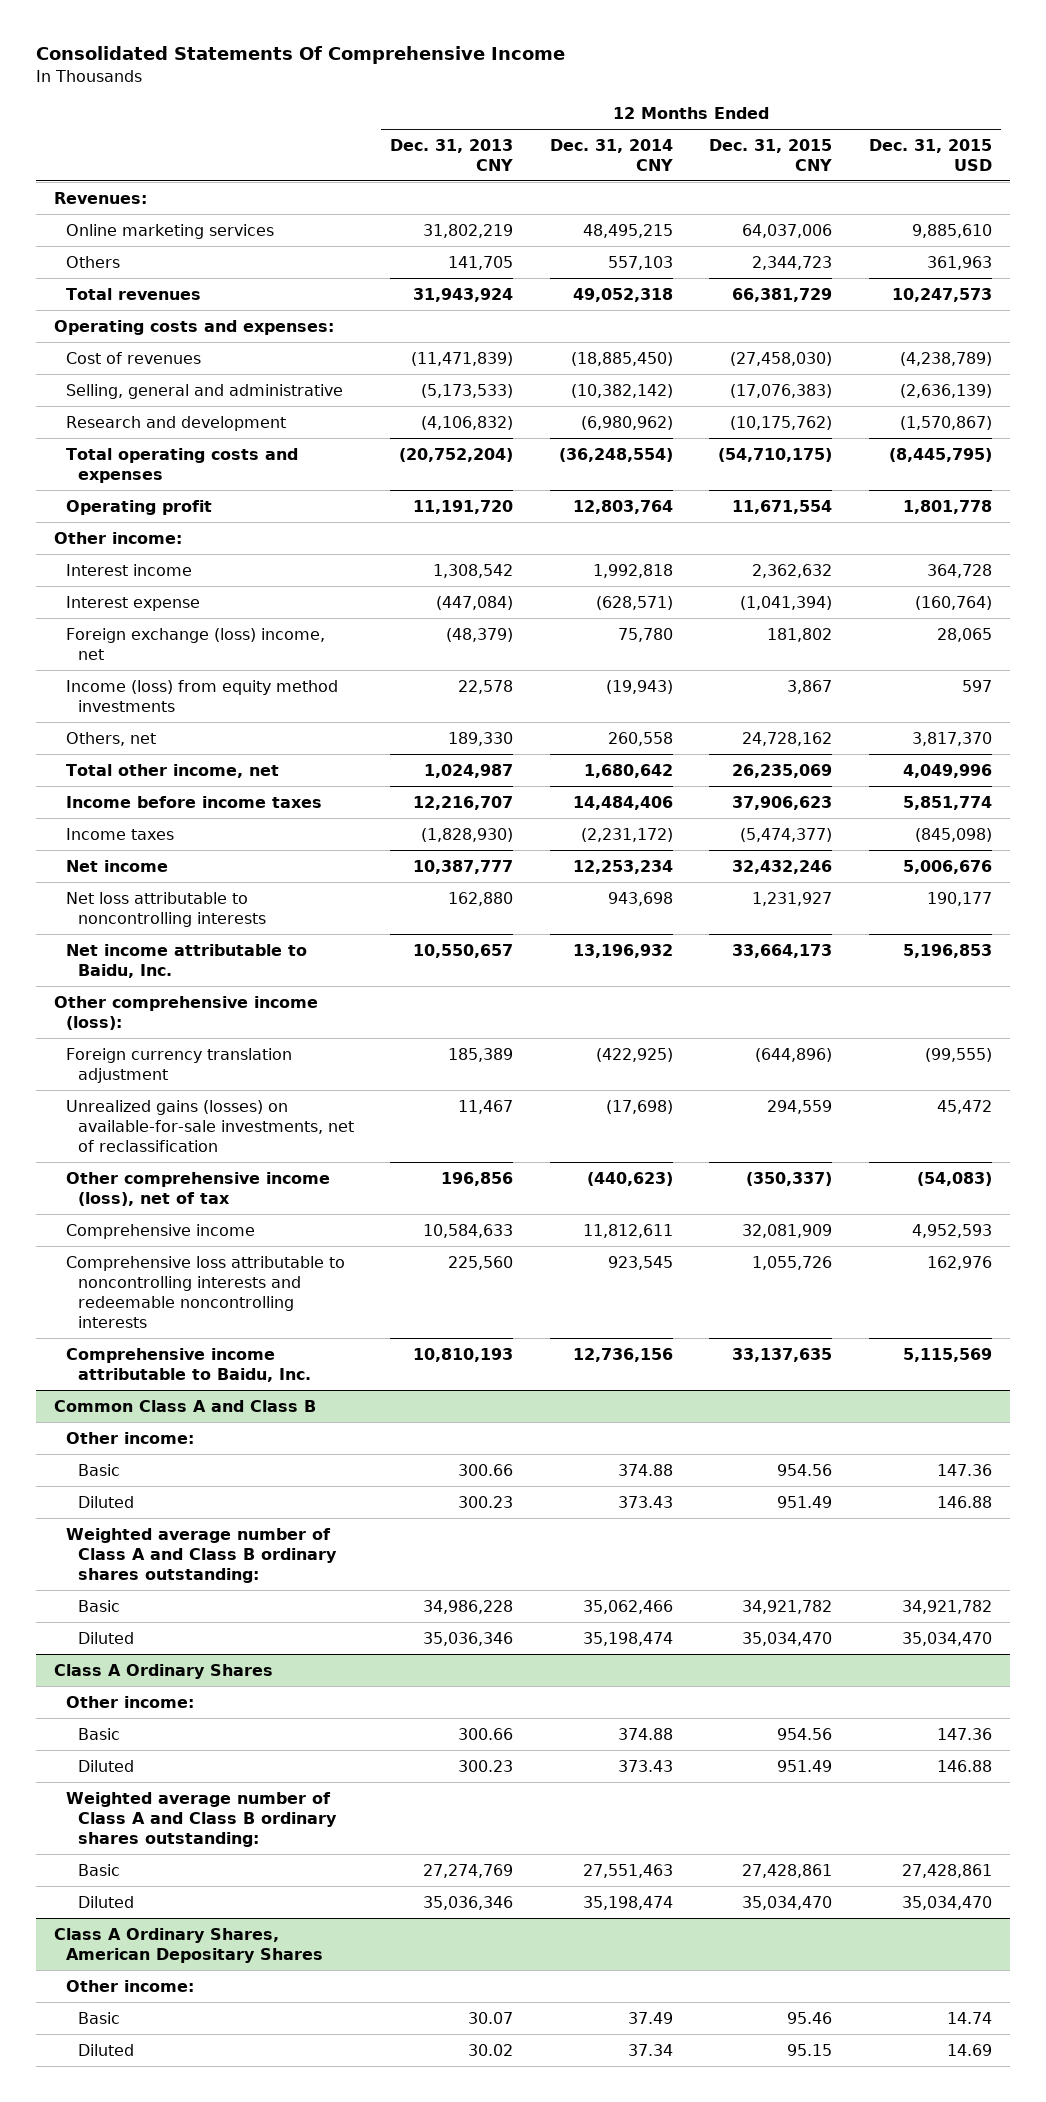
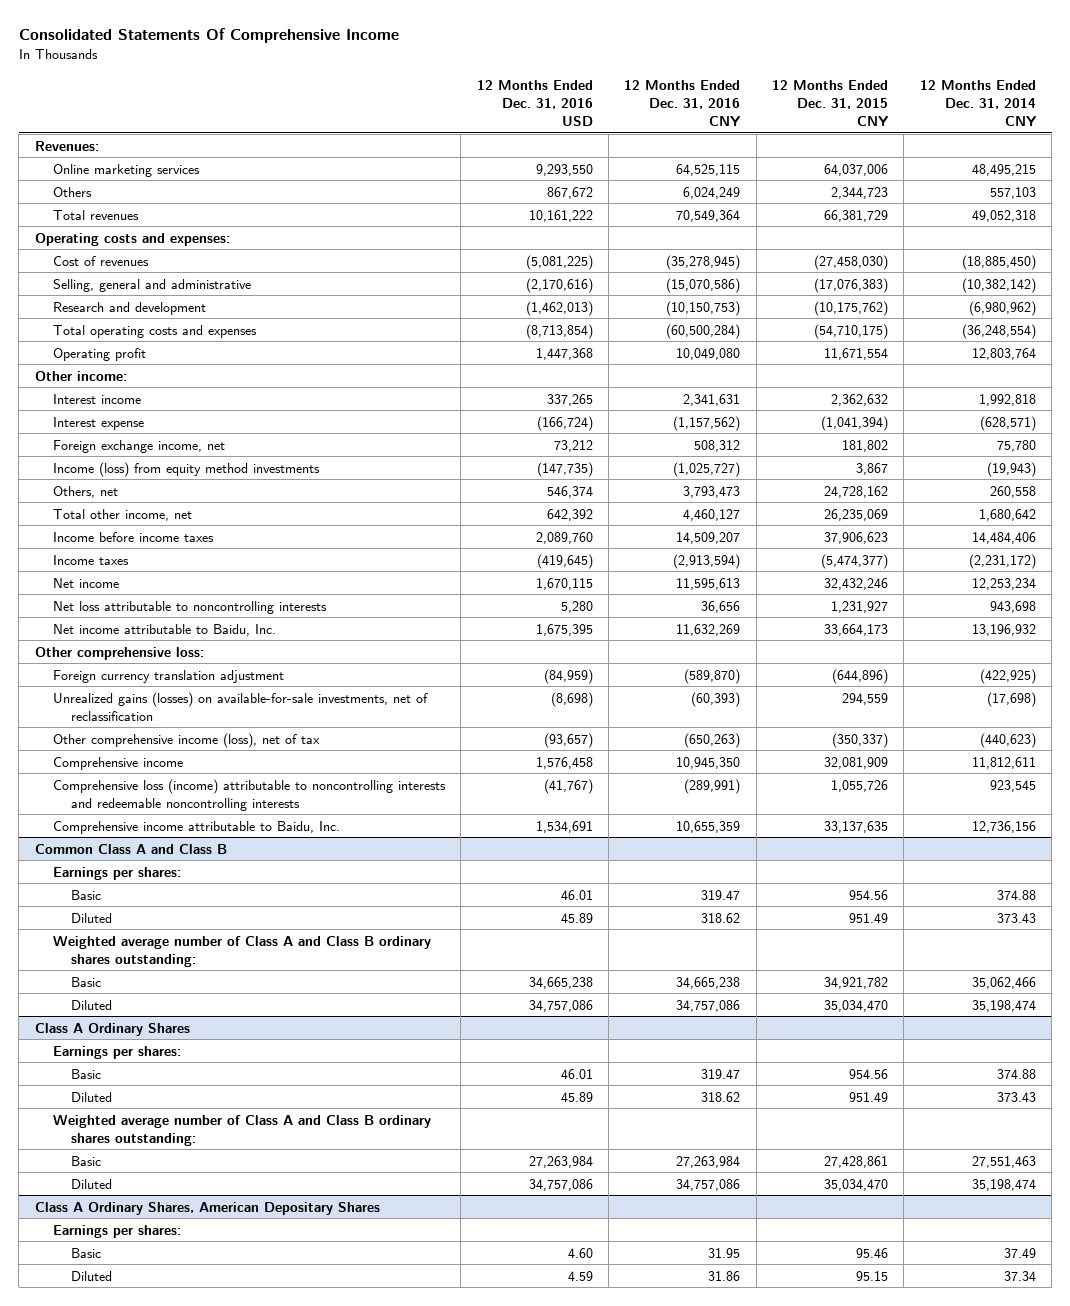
- | 12 Months Ended Dec. 31, 2013 CNY | 12 Months Ended Dec. 31, 2014 CNY | 12 Months Ended Dec. 31, 2015 CNY | 12 Months Ended Dec. 31, 2015 USD
+ | 12 Months Ended Dec. 31, 2016 USD | 12 Months Ended Dec. 31, 2016 CNY | 12 Months Ended Dec. 31, 2015 CNY | 12 Months Ended Dec. 31, 2014 CNY
- Foreign exchange (loss) income, net | (48,379) | 75,780 | 181,802 | 28,065
+ Foreign exchange income, net | 73,212 | 508,312 | 181,802 | 75,780
- Other comprehensive income (loss):
+ Other comprehensive loss:
- Comprehensive loss attributable to noncontrolling interests and redeemable noncontrolling interests | 225,560 | 923,545 | 1,055,726 | 162,976
+ Comprehensive loss (income) attributable to noncontrolling interests and redeemable noncontrolling interests | (41,767) | (289,991) | 1,055,726 | 923,545
@ Common Class A and Class B
- Other income:
+ Earnings per shares:
@ Class A Ordinary Shares
- Other income:
+ Earnings per shares:
@ Class A Ordinary Shares, American Depositary Shares
- Other income:
+ Earnings per shares:

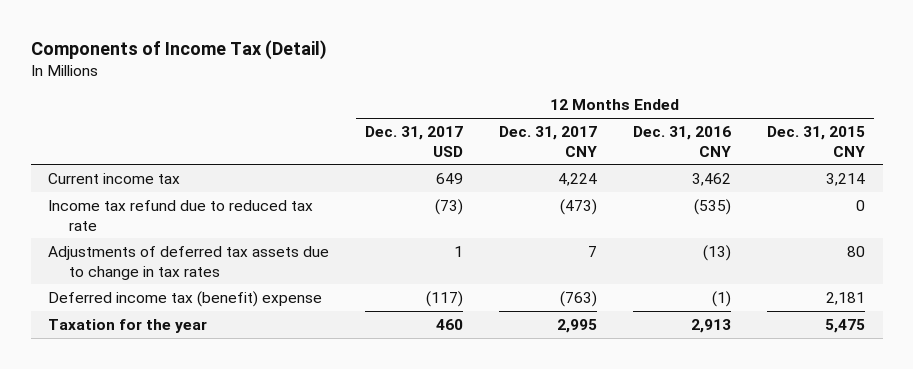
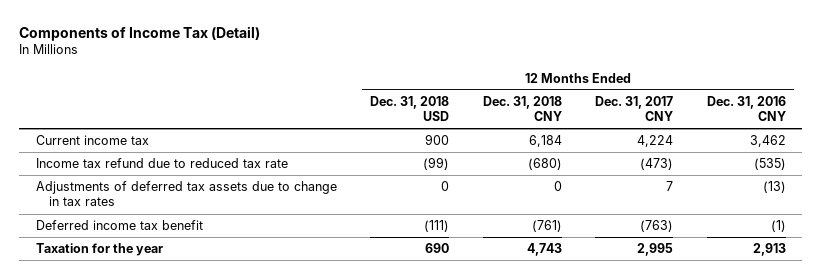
- | 12 Months Ended Dec. 31, 2017 USD | 12 Months Ended Dec. 31, 2017 CNY | 12 Months Ended Dec. 31, 2016 CNY | 12 Months Ended Dec. 31, 2015 CNY
+ | 12 Months Ended Dec. 31, 2018 USD | 12 Months Ended Dec. 31, 2018 CNY | 12 Months Ended Dec. 31, 2017 CNY | 12 Months Ended Dec. 31, 2016 CNY
- Deferred income tax (benefit) expense | (117) | (763) | (1) | 2,181
+ Deferred income tax benefit | (111) | (761) | (763) | (1)

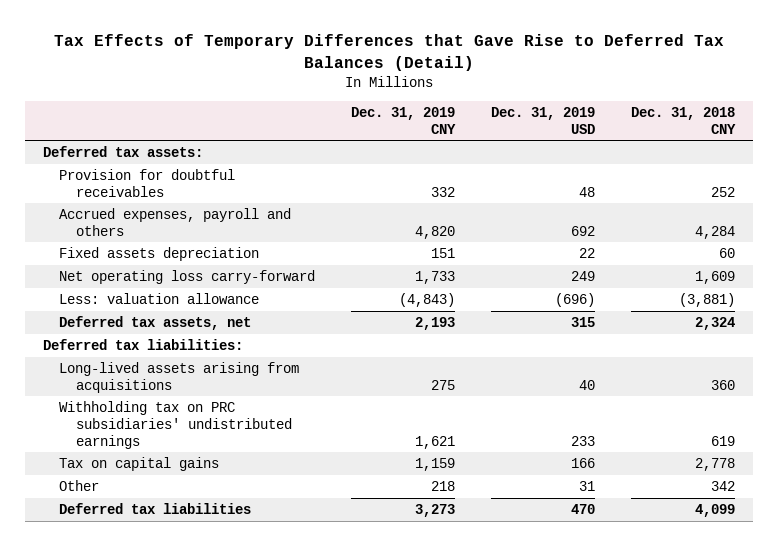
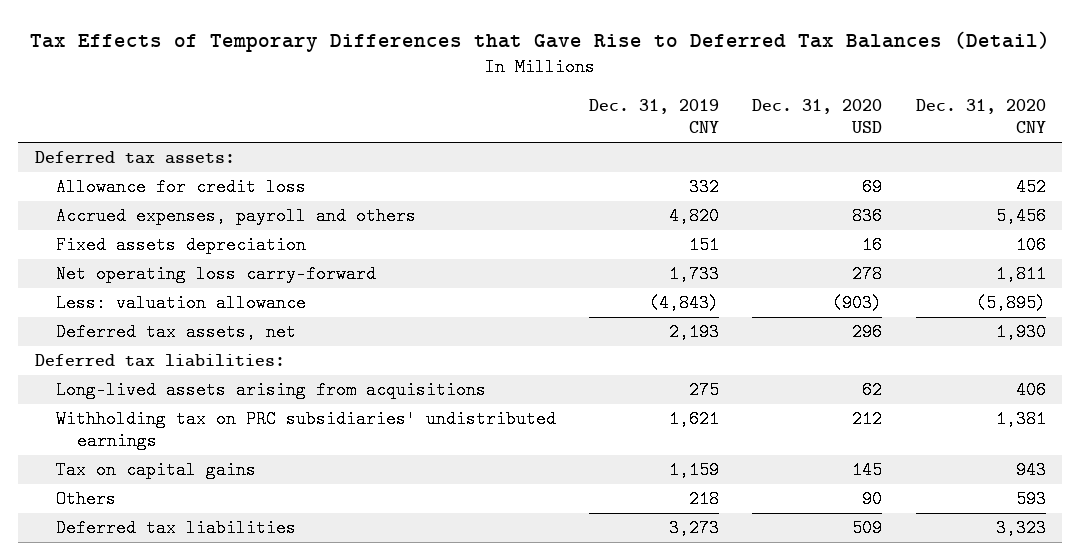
- | Dec. 31, 2019 CNY | Dec. 31, 2019 USD | Dec. 31, 2018 CNY
+ | Dec. 31, 2019 CNY | Dec. 31, 2020 USD | Dec. 31, 2020 CNY
- Provision for doubtful receivables | 332 | 48 | 252
+ Allowance for credit loss | 332 | 69 | 452
- Other | 218 | 31 | 342
+ Others | 218 | 90 | 593

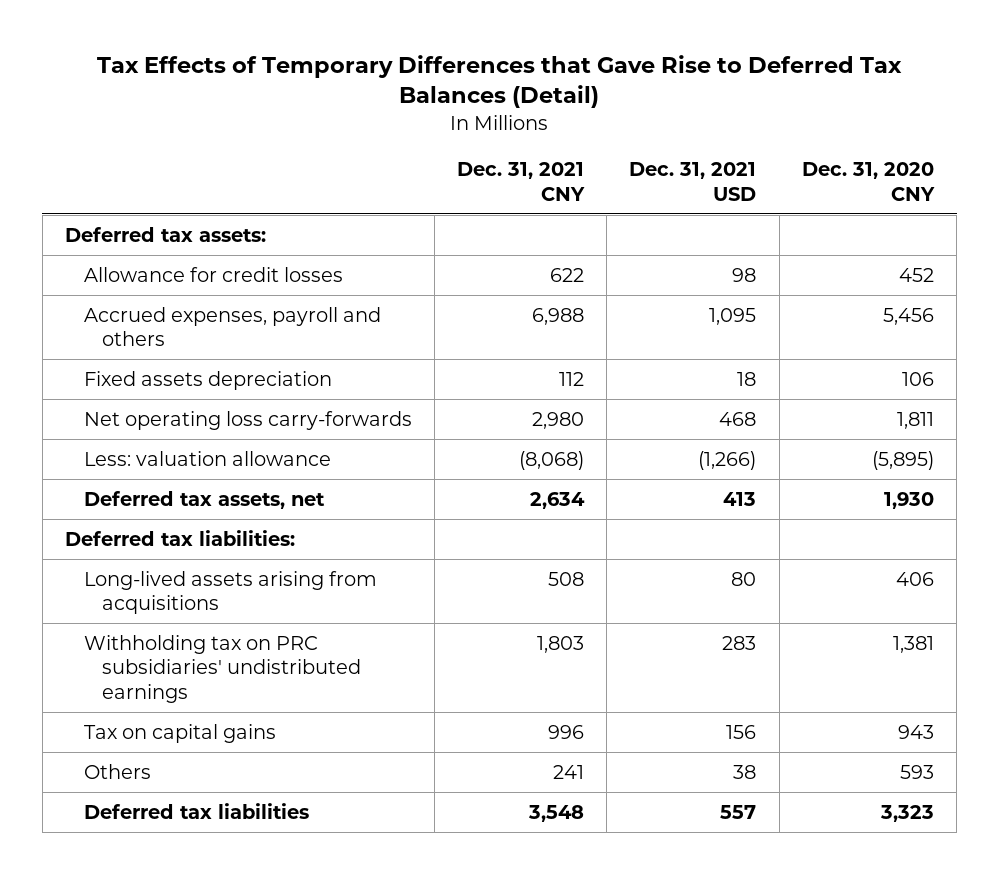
- | Dec. 31, 2019 CNY | Dec. 31, 2020 USD | Dec. 31, 2020 CNY
+ | Dec. 31, 2021 CNY | Dec. 31, 2021 USD | Dec. 31, 2020 CNY
- Allowance for credit loss | 332 | 69 | 452
+ Allowance for credit losses | 622 | 98 | 452
- Net operating loss carry-forward | 1,733 | 278 | 1,811
+ Net operating loss carry-forwards | 2,980 | 468 | 1,811

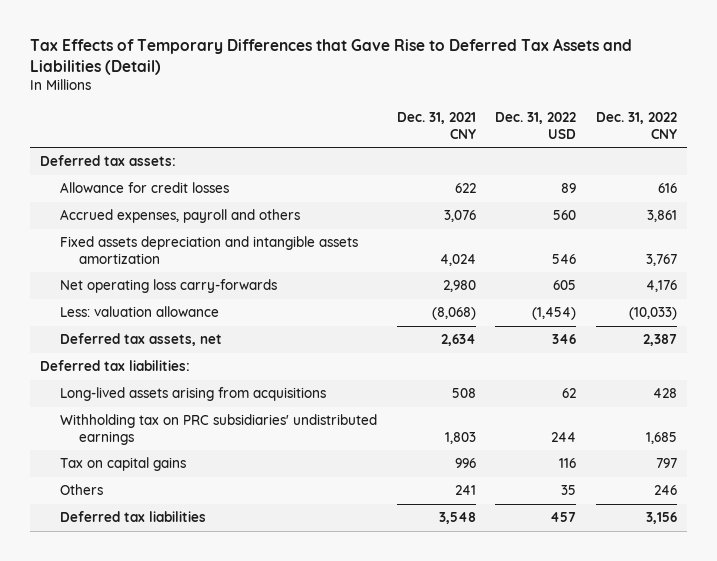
- Tax Effects of Temporary Differences that Gave Rise to Deferred Tax Balances (Detail)
+ Tax Effects of Temporary Differences that Gave Rise to Deferred Tax Assets and Liabilities (Detail)
- | Dec. 31, 2021 CNY | Dec. 31, 2021 USD | Dec. 31, 2020 CNY
+ | Dec. 31, 2021 CNY | Dec. 31, 2022 USD | Dec. 31, 2022 CNY
- Accrued expenses, payroll and others | 6,988 | 1,095 | 5,456
- Fixed assets depreciation | 112 | 18 | 106
+ Accrued expenses, payroll and others | 3,076 | 560 | 3,861
+ Fixed assets depreciation and intangible assets amortization | 4,024 | 546 | 3,767

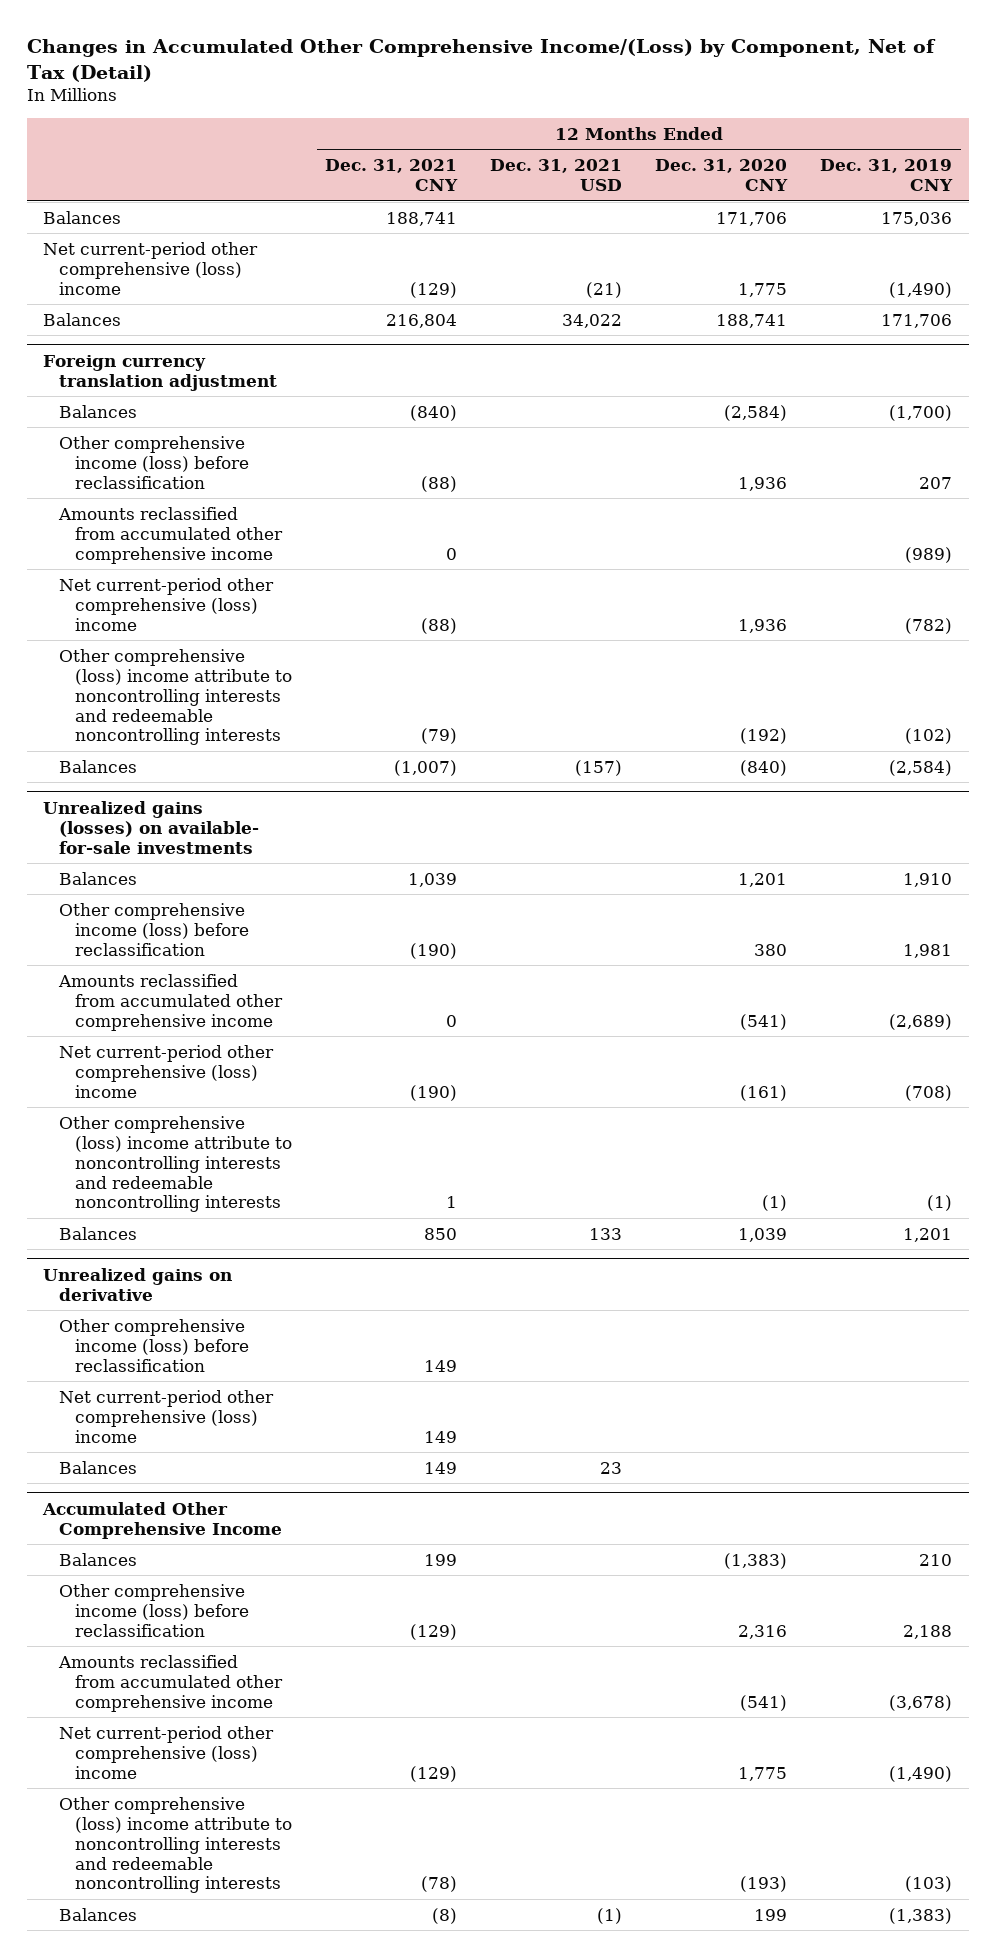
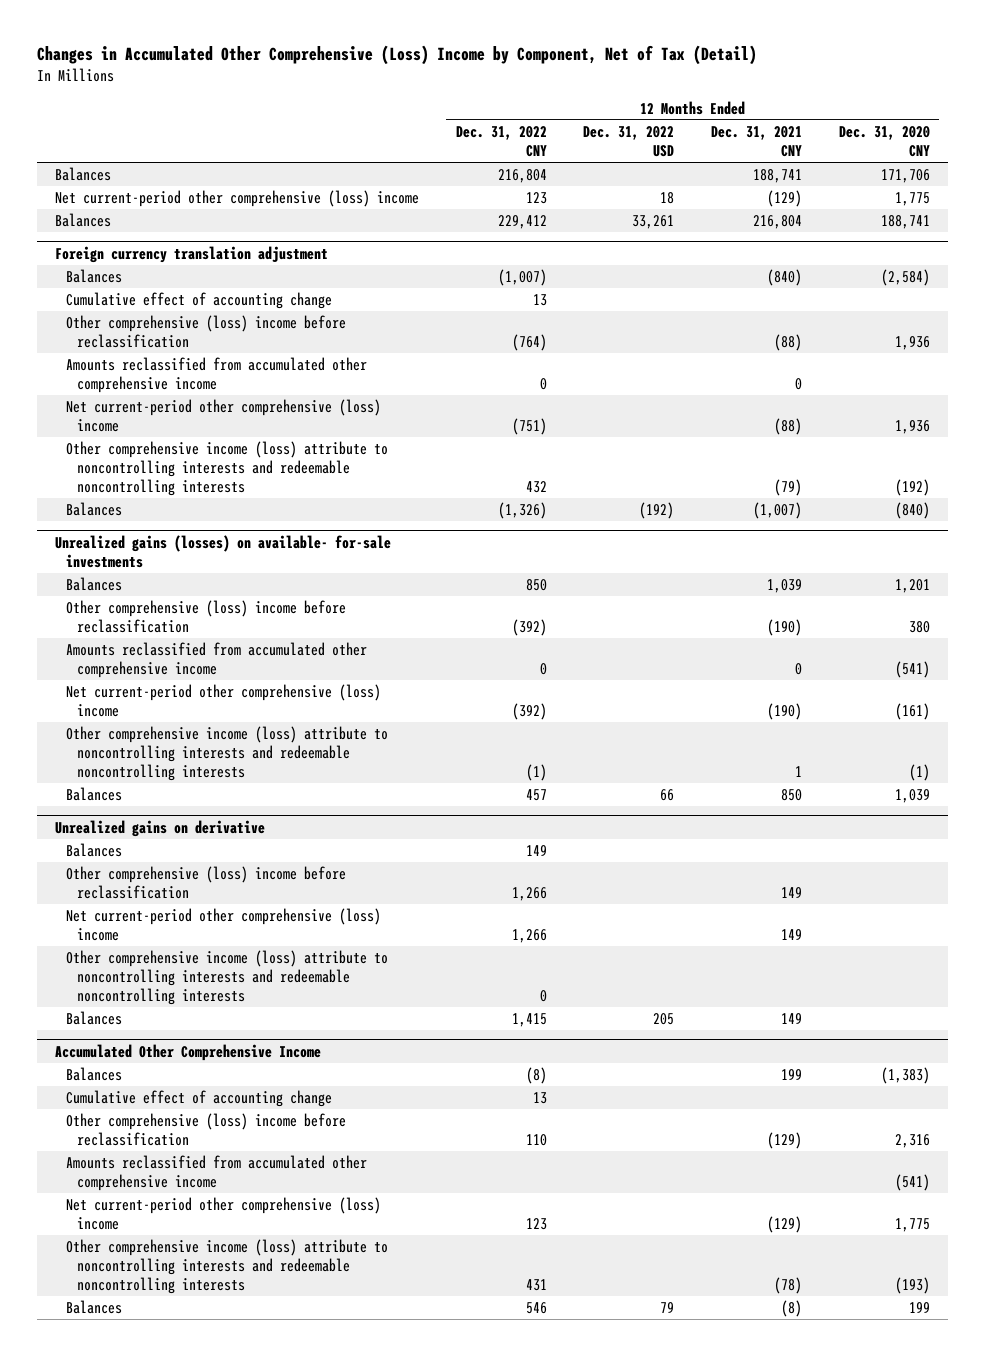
- Changes in Accumulated Other Comprehensive Income/(Loss) by Component, Net of Tax (Detail)
+ Changes in Accumulated Other Comprehensive (Loss) Income by Component, Net of Tax (Detail)
- | 12 Months Ended Dec. 31, 2021 CNY | 12 Months Ended Dec. 31, 2021 USD | 12 Months Ended Dec. 31, 2020 CNY | 12 Months Ended Dec. 31, 2019 CNY
+ | 12 Months Ended Dec. 31, 2022 CNY | 12 Months Ended Dec. 31, 2022 USD | 12 Months Ended Dec. 31, 2021 CNY | 12 Months Ended Dec. 31, 2020 CNY
@ Foreign currency translation adjustment
- Other comprehensive income (loss) before reclassification | (88) | | 1,936 | 207
+ Cumulative effect of accounting change | 13 | | |
+ Other comprehensive (loss) income before reclassification | (764) | | (88) | 1,936
- Other comprehensive (loss) income attribute to noncontrolling interests and redeemable noncontrolling interests | (79) | | (192) | (102)
+ Other comprehensive income (loss) attribute to noncontrolling interests and redeemable noncontrolling interests | 432 | | (79) | (192)
@ Unrealized gains (losses) on available- for-sale investments
- Other comprehensive income (loss) before reclassification | (190) | | 380 | 1,981
+ Other comprehensive (loss) income before reclassification | (392) | | (190) | 380
- Other comprehensive (loss) income attribute to noncontrolling interests and redeemable noncontrolling interests | 1 | | (1) | (1)
+ Other comprehensive income (loss) attribute to noncontrolling interests and redeemable noncontrolling interests | (1) | | 1 | (1)
@ Unrealized gains on derivative
- Other comprehensive income (loss) before reclassification | 149 | | |
+ Balances | 149 | | |
+ Other comprehensive (loss) income before reclassification | 1,266 | | 149 |
+ Other comprehensive income (loss) attribute to noncontrolling interests and redeemable noncontrolling interests | 0 | | |
@ Accumulated Other Comprehensive Income
- Other comprehensive income (loss) before reclassification | (129) | | 2,316 | 2,188
+ Cumulative effect of accounting change | 13 | | |
+ Other comprehensive (loss) income before reclassification | 110 | | (129) | 2,316
- Other comprehensive (loss) income attribute to noncontrolling interests and redeemable noncontrolling interests | (78) | | (193) | (103)
+ Other comprehensive income (loss) attribute to noncontrolling interests and redeemable noncontrolling interests | 431 | | (78) | (193)

